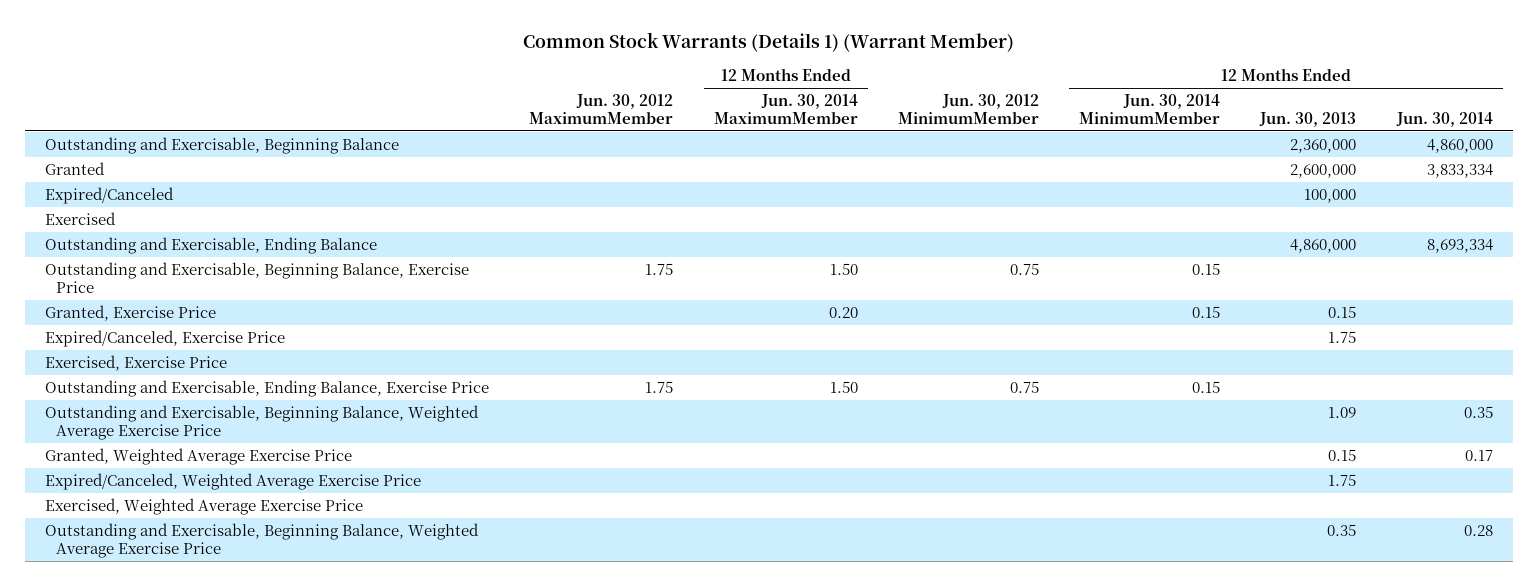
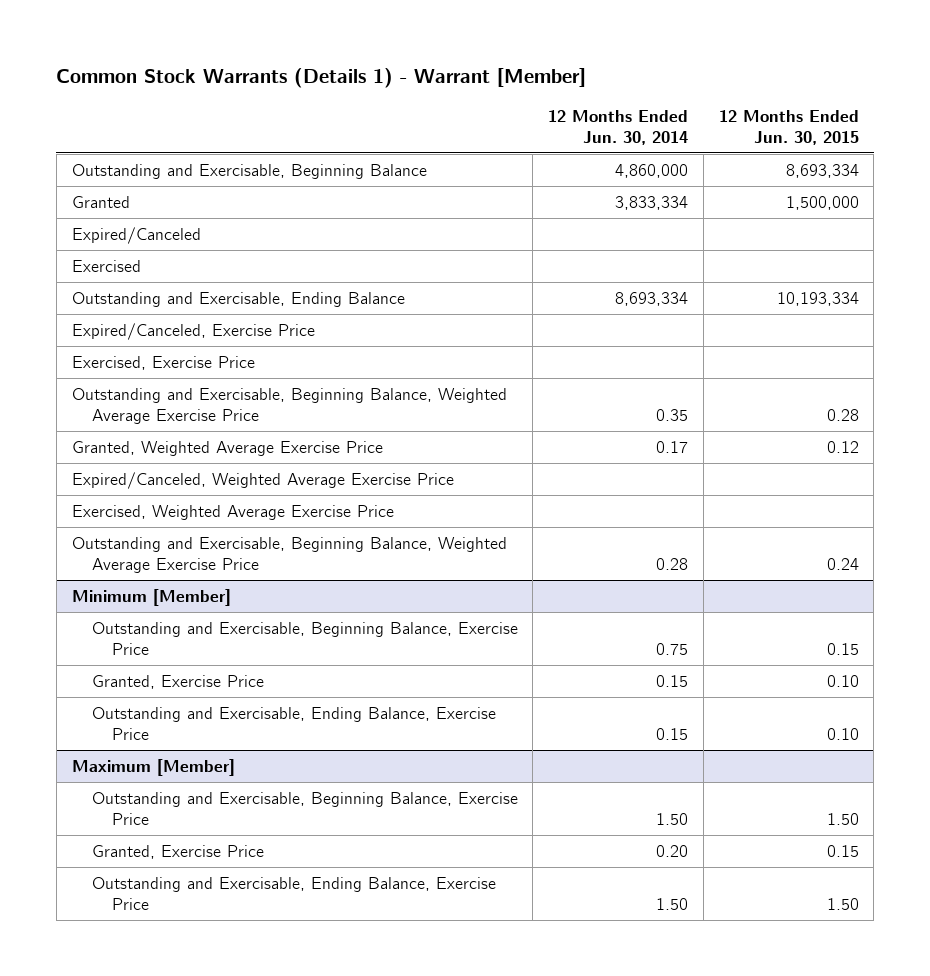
- Common Stock Warrants (Details 1) (Warrant Member)
+ Common Stock Warrants (Details 1) - Warrant [Member]
- | Jun. 30, 2012 MaximumMember | 12 Months Ended Jun. 30, 2014 MaximumMember | Jun. 30, 2012 MinimumMember | 12 Months Ended Jun. 30, 2014 MinimumMember | 12 Months Ended Jun. 30, 2013 | 12 Months Ended Jun. 30, 2014
+ | 12 Months Ended Jun. 30, 2014 | 12 Months Ended Jun. 30, 2015
- Outstanding and Exercisable, Beginning Balance, Exercise Price | 1.75 | 1.50 | 0.75 | 0.15 | |
- Granted, Exercise Price | | 0.20 | | 0.15 | 0.15 |
- Outstanding and Exercisable, Ending Balance, Exercise Price | 1.75 | 1.50 | 0.75 | 0.15 | |
+ Minimum [Member]
+ Outstanding and Exercisable, Beginning Balance, Exercise Price | 0.75 | 0.15
+ Granted, Exercise Price | 0.15 | 0.10
+ Outstanding and Exercisable, Ending Balance, Exercise Price | 0.15 | 0.10
+ Maximum [Member]
+ Outstanding and Exercisable, Beginning Balance, Exercise Price | 1.50 | 1.50
+ Granted, Exercise Price | 0.20 | 0.15
+ Outstanding and Exercisable, Ending Balance, Exercise Price | 1.50 | 1.50

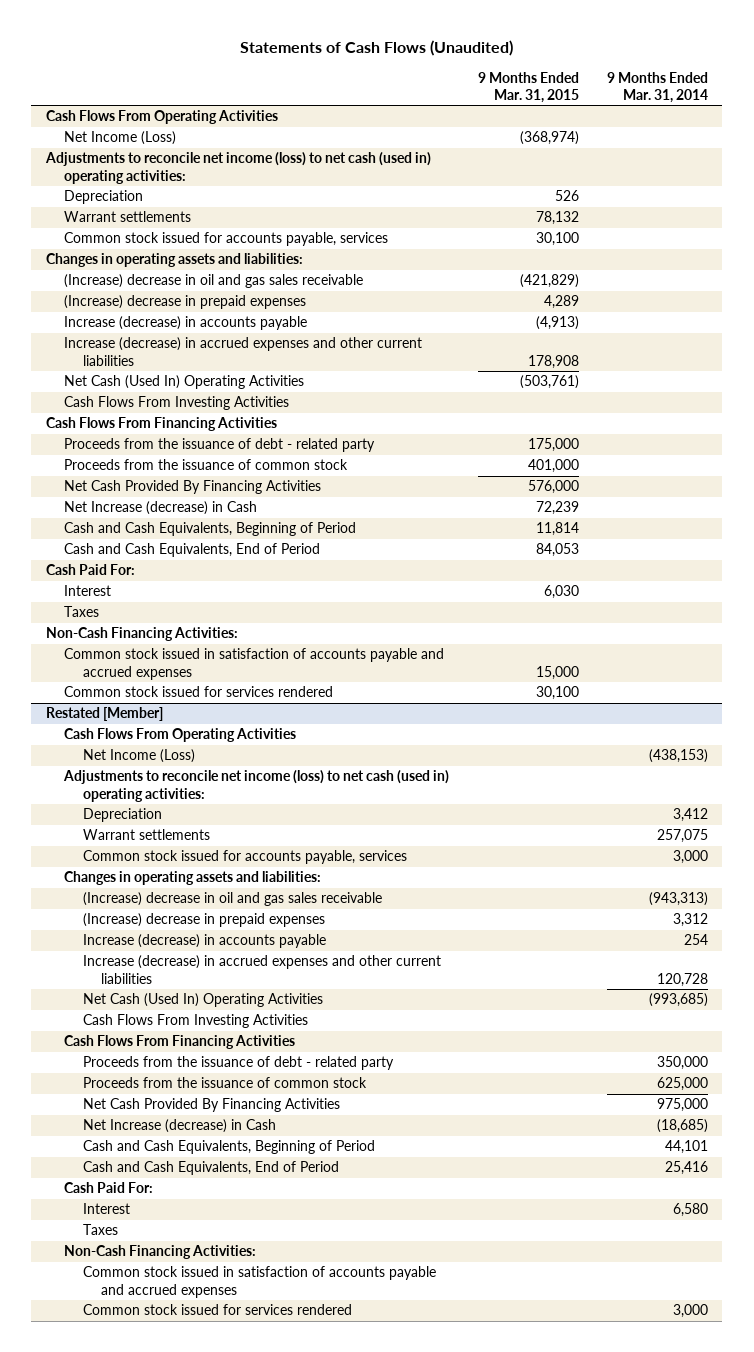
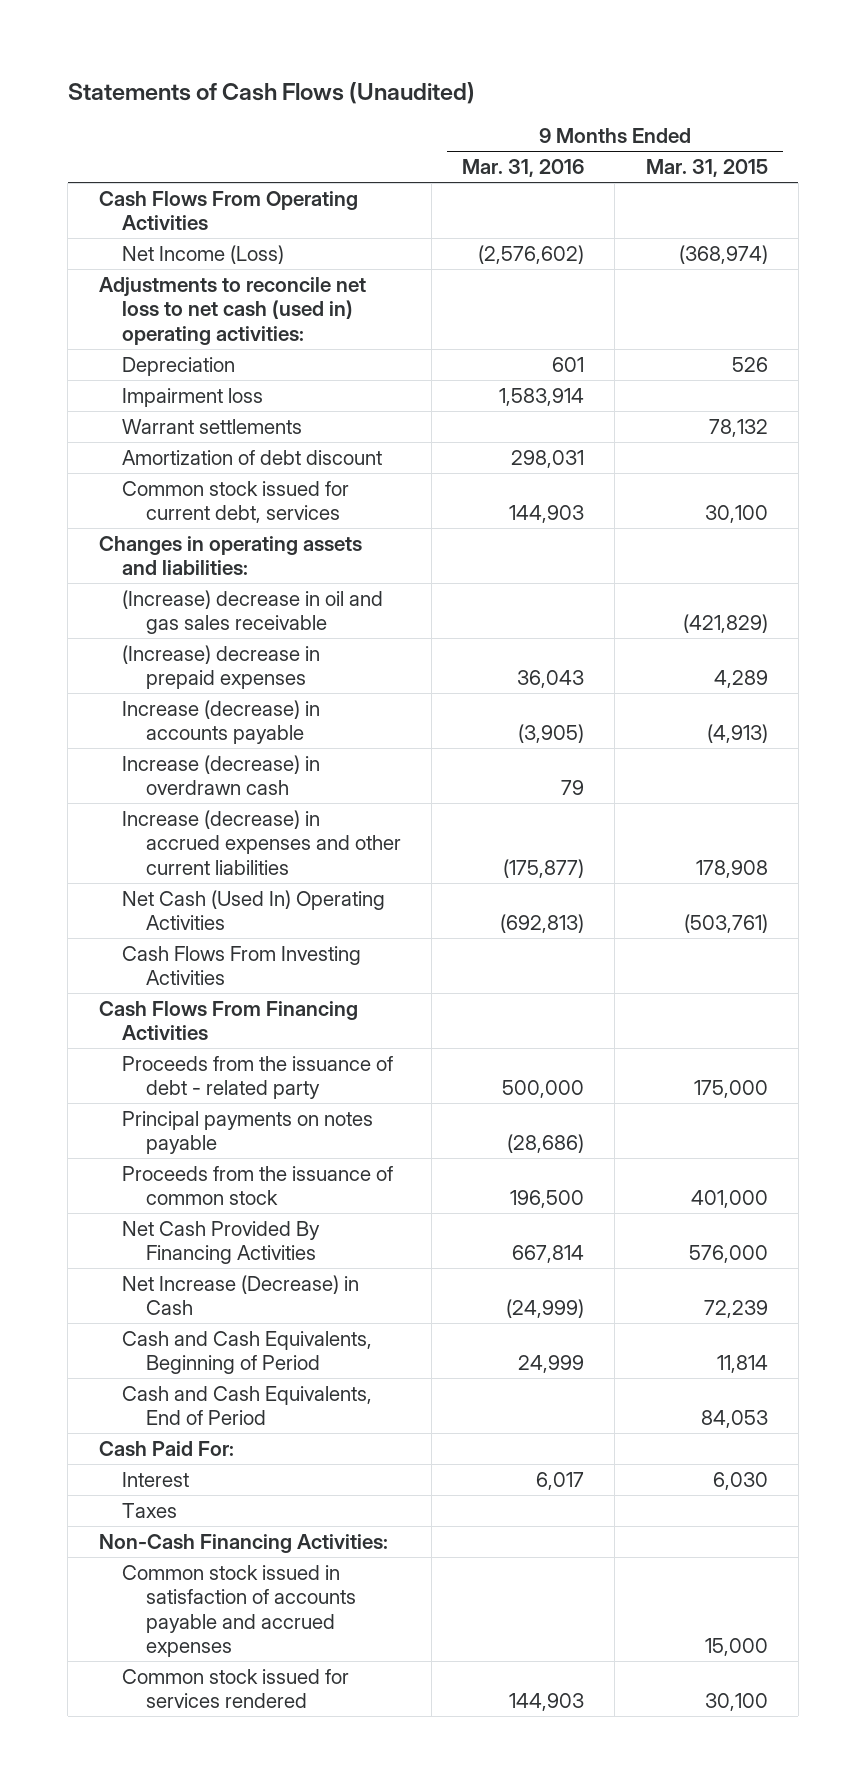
- | 9 Months Ended Mar. 31, 2015 | 9 Months Ended Mar. 31, 2014
+ | 9 Months Ended Mar. 31, 2016 | 9 Months Ended Mar. 31, 2015
- Adjustments to reconcile net income (loss) to net cash (used in) operating activities:
+ Adjustments to reconcile net loss to net cash (used in) operating activities:
+ Impairment loss | 1,583,914 |
- Common stock issued for accounts payable, services | 30,100 |
+ Amortization of debt discount | 298,031 |
+ Common stock issued for current debt, services | 144,903 | 30,100
+ Increase (decrease) in overdrawn cash | 79 |
+ Principal payments on notes payable | (28,686) |
- Net Increase (decrease) in Cash | 72,239 |
+ Net Increase (Decrease) in Cash | (24,999) | 72,239
- Restated [Member]
- Cash Flows From Operating Activities
- Net Income (Loss) | | (438,153)
- Adjustments to reconcile net income (loss) to net cash (used in) operating activities:
- Depreciation | | 3,412
- Warrant settlements | | 257,075
- Common stock issued for accounts payable, services | | 3,000
- Changes in operating assets and liabilities:
- (Increase) decrease in oil and gas sales receivable | | (943,313)
- (Increase) decrease in prepaid expenses | | 3,312
- Increase (decrease) in accounts payable | | 254
- Increase (decrease) in accrued expenses and other current liabilities | | 120,728
- Net Cash (Used In) Operating Activities | | (993,685)
- Cash Flows From Investing Activities
- Cash Flows From Financing Activities
- Proceeds from the issuance of debt - related party | | 350,000
- Proceeds from the issuance of common stock | | 625,000
- Net Cash Provided By Financing Activities | | 975,000
- Net Increase (decrease) in Cash | | (18,685)
- Cash and Cash Equivalents, Beginning of Period | | 44,101
- Cash and Cash Equivalents, End of Period | | 25,416
- Cash Paid For:
- Interest | | 6,580
- Taxes
- Non-Cash Financing Activities:
- Common stock issued in satisfaction of accounts payable and accrued expenses
- Common stock issued for services rendered | | 3,000

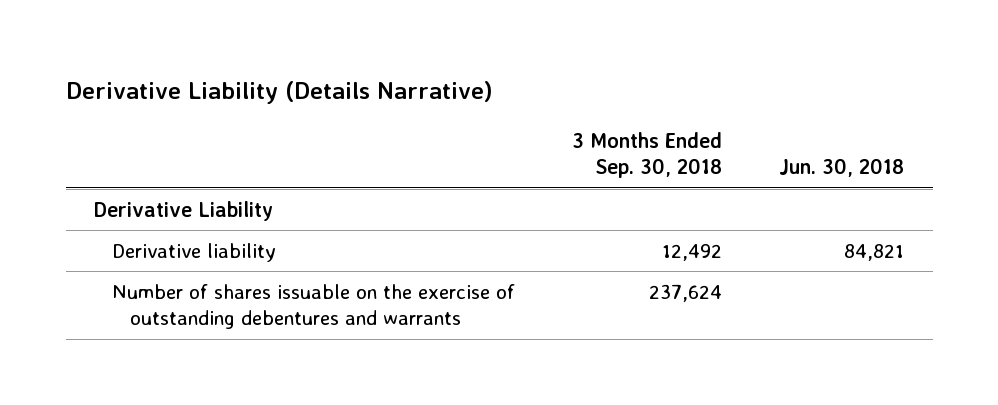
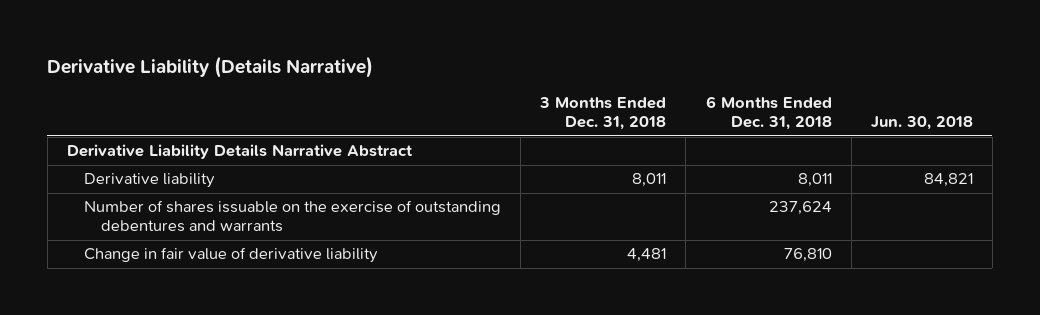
- | 3 Months Ended Sep. 30, 2018 | Jun. 30, 2018
+ | 3 Months Ended Dec. 31, 2018 | 6 Months Ended Dec. 31, 2018 | Jun. 30, 2018
- Derivative Liability
+ Derivative Liability Details Narrative Abstract
+ Change in fair value of derivative liability | 4,481 | 76,810 |

